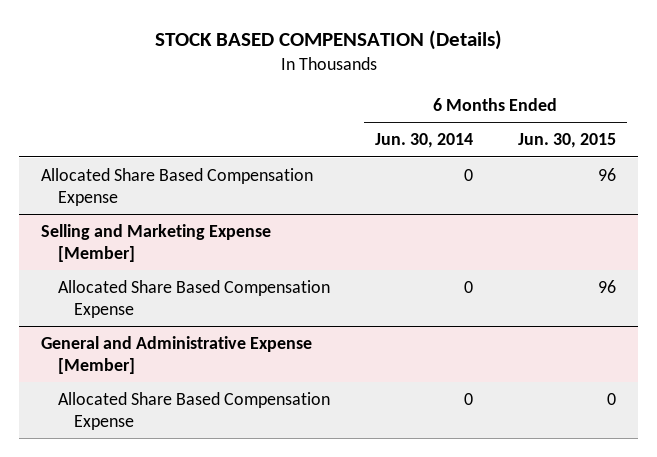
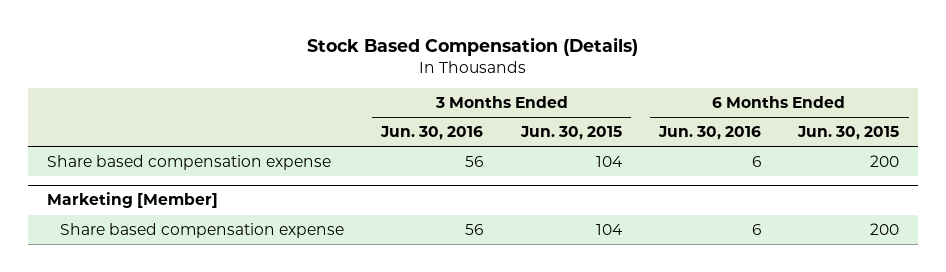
- STOCK BASED COMPENSATION (Details)
+ Stock Based Compensation (Details)
- | 6 Months Ended Jun. 30, 2014 | 6 Months Ended Jun. 30, 2015
+ | 3 Months Ended Jun. 30, 2016 | 3 Months Ended Jun. 30, 2015 | 6 Months Ended Jun. 30, 2016 | 6 Months Ended Jun. 30, 2015
- Allocated Share Based Compensation Expense | 0 | 96
- Selling and Marketing Expense [Member]
- Allocated Share Based Compensation Expense | 0 | 96
- General and Administrative Expense [Member]
- Allocated Share Based Compensation Expense | 0 | 0
+ Share based compensation expense | 56 | 104 | 6 | 200
+ Marketing [Member]
+ Share based compensation expense | 56 | 104 | 6 | 200

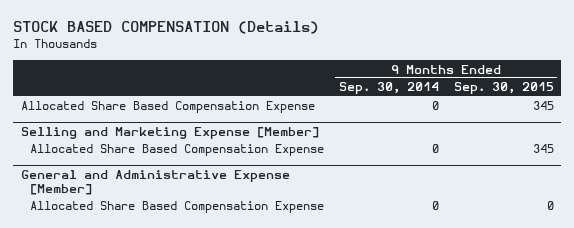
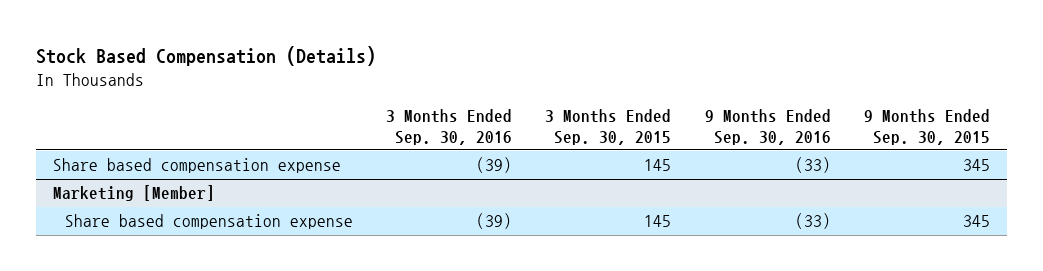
- STOCK BASED COMPENSATION (Details)
+ Stock Based Compensation (Details)
- | 9 Months Ended Sep. 30, 2014 | 9 Months Ended Sep. 30, 2015
+ | 3 Months Ended Sep. 30, 2016 | 3 Months Ended Sep. 30, 2015 | 9 Months Ended Sep. 30, 2016 | 9 Months Ended Sep. 30, 2015
- Allocated Share Based Compensation Expense | 0 | 345
- Selling and Marketing Expense [Member]
- Allocated Share Based Compensation Expense | 0 | 345
- General and Administrative Expense [Member]
- Allocated Share Based Compensation Expense | 0 | 0
+ Share based compensation expense | (39) | 145 | (33) | 345
+ Marketing [Member]
+ Share based compensation expense | (39) | 145 | (33) | 345

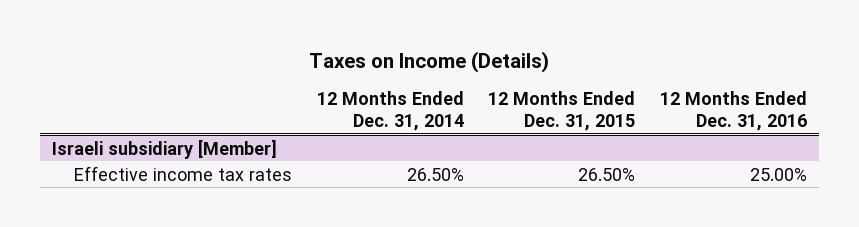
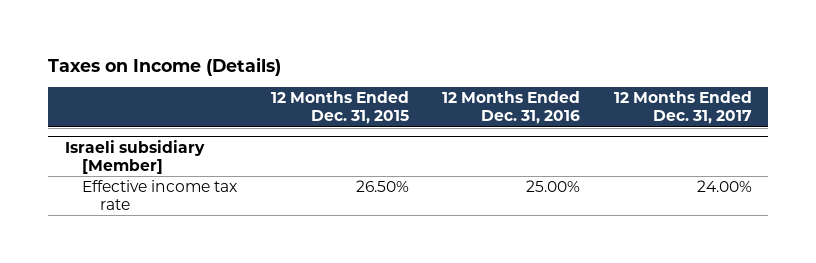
- | 12 Months Ended Dec. 31, 2014 | 12 Months Ended Dec. 31, 2015 | 12 Months Ended Dec. 31, 2016
+ | 12 Months Ended Dec. 31, 2015 | 12 Months Ended Dec. 31, 2016 | 12 Months Ended Dec. 31, 2017
@ Israeli subsidiary [Member]
- Effective income tax rates | 26.50% | 26.50% | 25.00%
+ Effective income tax rate | 26.50% | 25.00% | 24.00%

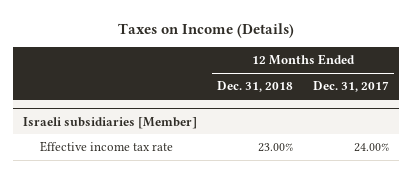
- | 12 Months Ended Dec. 31, 2015 | 12 Months Ended Dec. 31, 2016 | 12 Months Ended Dec. 31, 2017
+ | 12 Months Ended Dec. 31, 2018 | 12 Months Ended Dec. 31, 2017
- Israeli subsidiary [Member]
+ Israeli subsidiaries [Member]

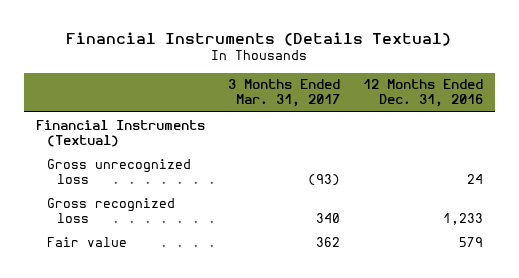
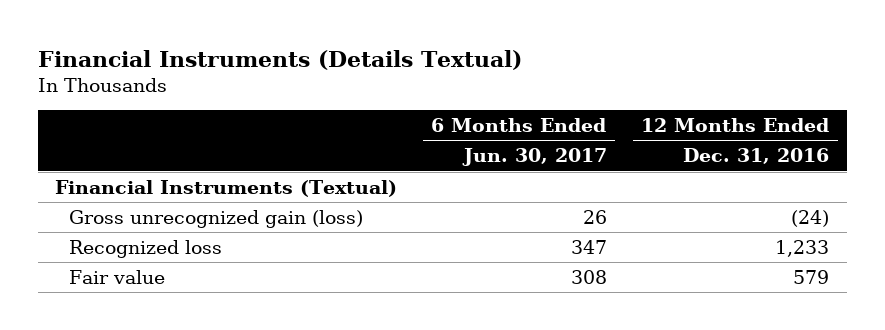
- | 3 Months Ended Mar. 31, 2017 | 12 Months Ended Dec. 31, 2016
+ | 6 Months Ended Jun. 30, 2017 | 12 Months Ended Dec. 31, 2016
- Gross unrecognized loss | (93) | 24
- Gross recognized loss | 340 | 1,233
+ Gross unrecognized gain (loss) | 26 | (24)
+ Recognized loss | 347 | 1,233

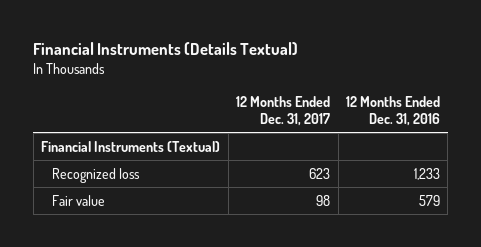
- | 6 Months Ended Jun. 30, 2017 | 12 Months Ended Dec. 31, 2016
+ | 12 Months Ended Dec. 31, 2017 | 12 Months Ended Dec. 31, 2016
- Gross unrecognized gain (loss) | 26 | (24)

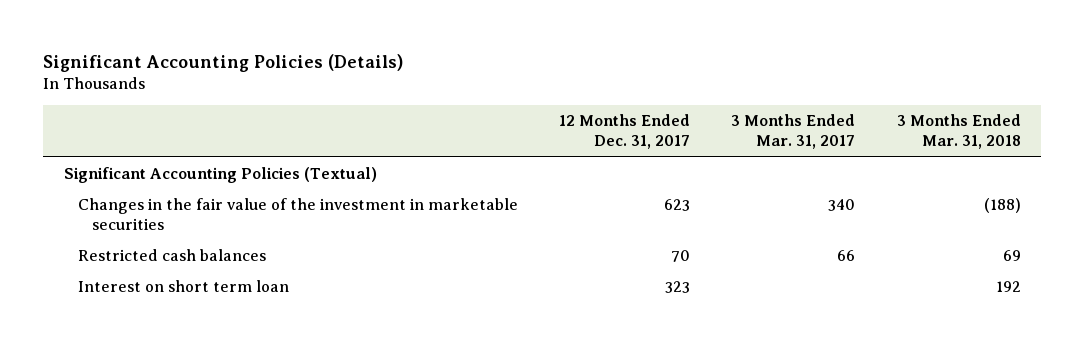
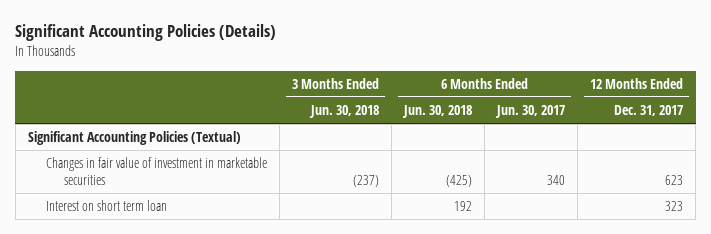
- | 12 Months Ended Dec. 31, 2017 | 3 Months Ended Mar. 31, 2017 | 3 Months Ended Mar. 31, 2018
+ | 3 Months Ended Jun. 30, 2018 | 6 Months Ended Jun. 30, 2018 | 6 Months Ended Jun. 30, 2017 | 12 Months Ended Dec. 31, 2017
- Changes in the fair value of the investment in marketable securities | 623 | 340 | (188)
- Restricted cash balances | 70 | 66 | 69
+ Changes in fair value of investment in marketable securities | (237) | (425) | 340 | 623

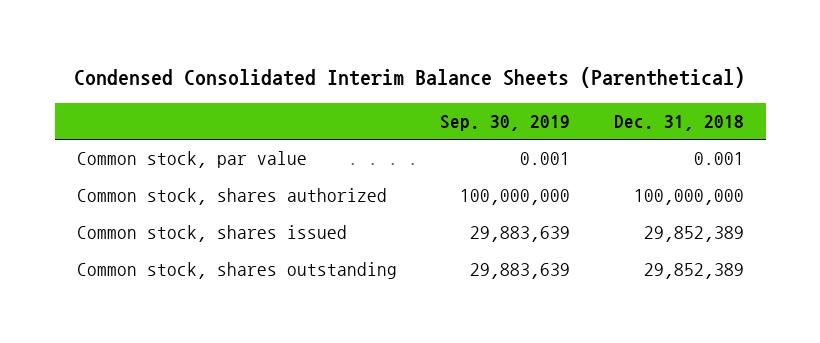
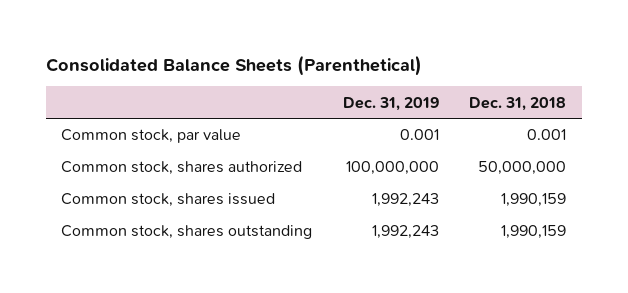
- Condensed Consolidated Interim Balance Sheets (Parenthetical)
+ Consolidated Balance Sheets (Parenthetical)
- | Sep. 30, 2019 | Dec. 31, 2018
+ | Dec. 31, 2019 | Dec. 31, 2018
- Common stock, shares authorized | 100,000,000 | 100,000,000
- Common stock, shares issued | 29,883,639 | 29,852,389
- Common stock, shares outstanding | 29,883,639 | 29,852,389
+ Common stock, shares authorized | 100,000,000 | 50,000,000
+ Common stock, shares issued | 1,992,243 | 1,990,159
+ Common stock, shares outstanding | 1,992,243 | 1,990,159

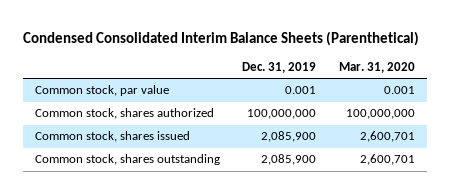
- Consolidated Balance Sheets (Parenthetical)
+ Condensed Consolidated Interim Balance Sheets (Parenthetical)
- | Dec. 31, 2019 | Dec. 31, 2018
+ | Dec. 31, 2019 | Mar. 31, 2020
- Common stock, shares issued | 1,992,243 | 1,990,159
- Common stock, shares outstanding | 1,992,243 | 1,990,159
+ Common stock, shares issued | 2,085,900 | 2,600,701
+ Common stock, shares outstanding | 2,085,900 | 2,600,701

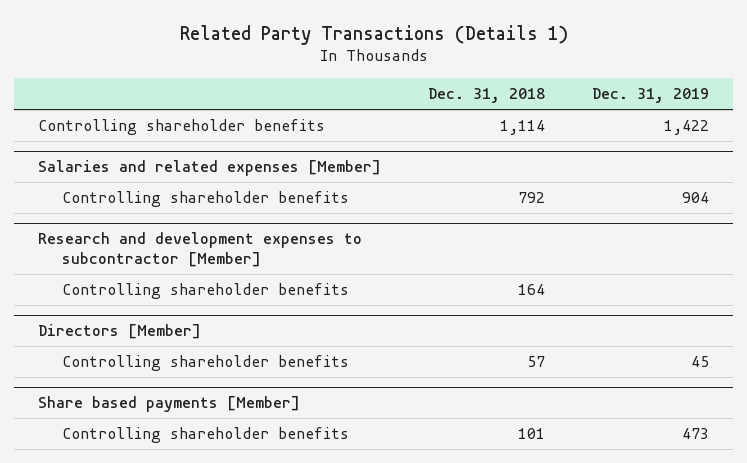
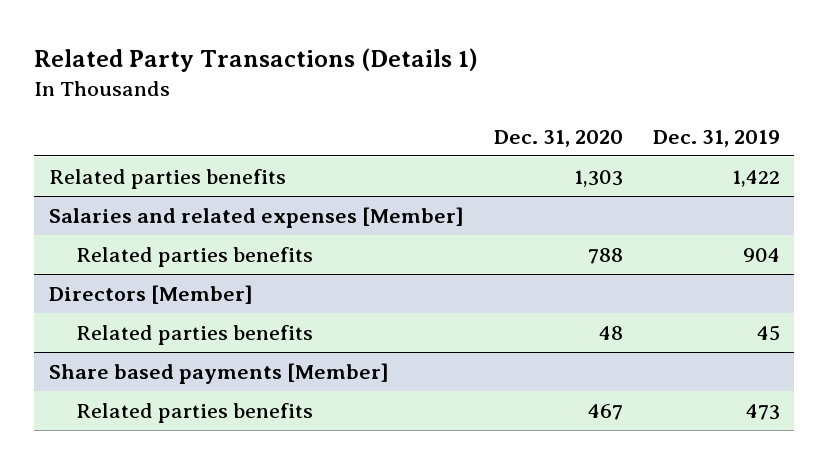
- | Dec. 31, 2018 | Dec. 31, 2019
+ | Dec. 31, 2020 | Dec. 31, 2019
- Controlling shareholder benefits | 1,114 | 1,422
+ Related parties benefits | 1,303 | 1,422
@ Salaries and related expenses [Member]
- Controlling shareholder benefits | 792 | 904
- Research and development expenses to subcontractor [Member]
- Controlling shareholder benefits | 164 |
@ Salaries and related expenses [Member]
+ Related parties benefits | 788 | 904
@ Directors [Member]
- Controlling shareholder benefits | 57 | 45
+ Related parties benefits | 48 | 45
@ Share based payments [Member]
- Controlling shareholder benefits | 101 | 473
+ Related parties benefits | 467 | 473

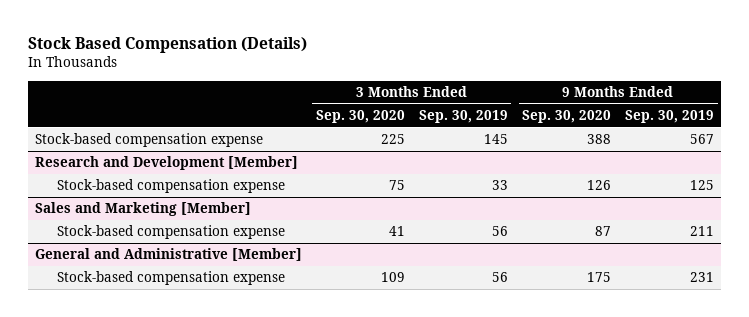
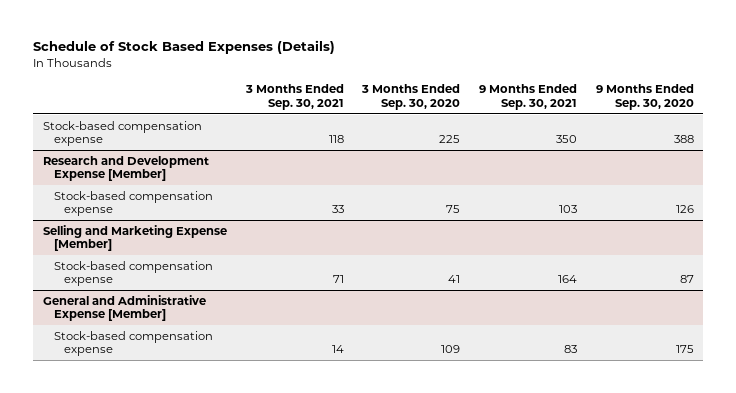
- Stock Based Compensation (Details)
+ Schedule of Stock Based Expenses (Details)
- | 3 Months Ended Sep. 30, 2020 | 3 Months Ended Sep. 30, 2019 | 9 Months Ended Sep. 30, 2020 | 9 Months Ended Sep. 30, 2019
+ | 3 Months Ended Sep. 30, 2021 | 3 Months Ended Sep. 30, 2020 | 9 Months Ended Sep. 30, 2021 | 9 Months Ended Sep. 30, 2020
- Research and Development [Member]
+ Research and Development Expense [Member]
- Sales and Marketing [Member]
+ Selling and Marketing Expense [Member]
- General and Administrative [Member]
+ General and Administrative Expense [Member]

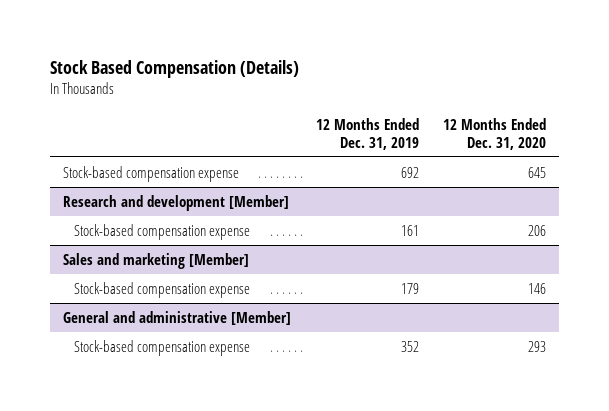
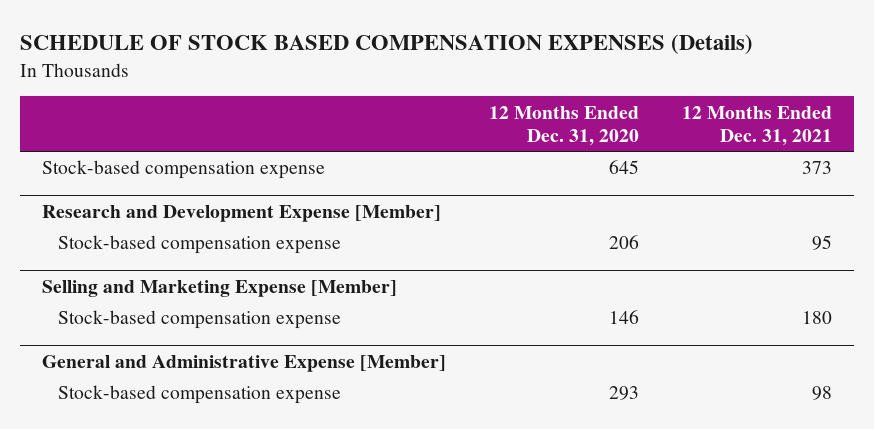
- Stock Based Compensation (Details)
+ SCHEDULE OF STOCK BASED COMPENSATION EXPENSES (Details)
- | 12 Months Ended Dec. 31, 2019 | 12 Months Ended Dec. 31, 2020
+ | 12 Months Ended Dec. 31, 2020 | 12 Months Ended Dec. 31, 2021
- Research and development [Member]
+ Research and Development Expense [Member]
- Sales and marketing [Member]
+ Selling and Marketing Expense [Member]
- General and administrative [Member]
+ General and Administrative Expense [Member]

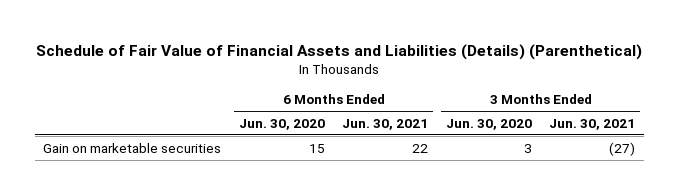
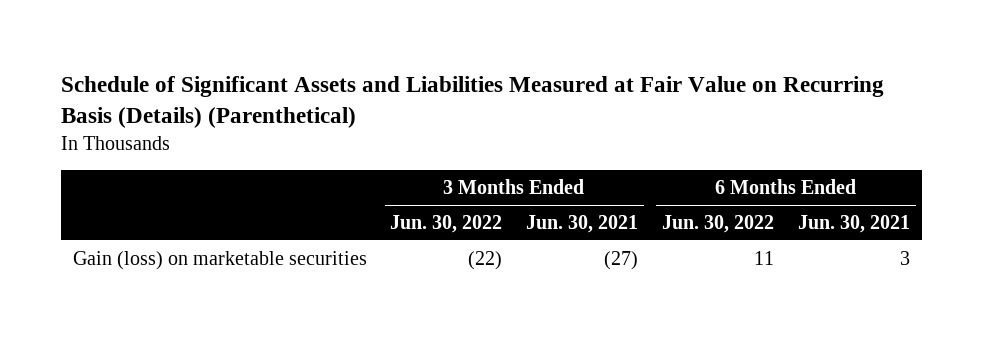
- Schedule of Fair Value of Financial Assets and Liabilities (Details) (Parenthetical)
+ Schedule of Significant Assets and Liabilities Measured at Fair Value on Recurring Basis (Details) (Parenthetical)
- | 6 Months Ended Jun. 30, 2020 | 6 Months Ended Jun. 30, 2021 | 3 Months Ended Jun. 30, 2020 | 3 Months Ended Jun. 30, 2021
+ | 3 Months Ended Jun. 30, 2022 | 3 Months Ended Jun. 30, 2021 | 6 Months Ended Jun. 30, 2022 | 6 Months Ended Jun. 30, 2021
- Gain on marketable securities | 15 | 22 | 3 | (27)
+ Gain (loss) on marketable securities | (22) | (27) | 11 | 3

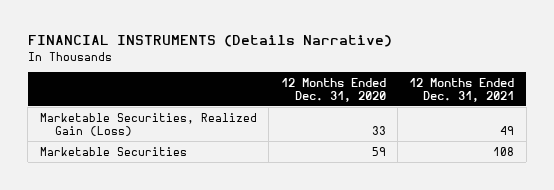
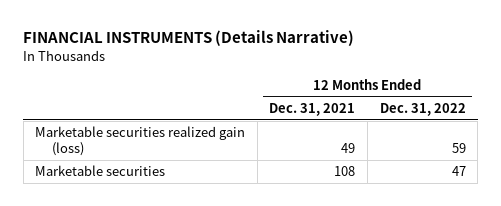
- | 12 Months Ended Dec. 31, 2020 | 12 Months Ended Dec. 31, 2021
+ | 12 Months Ended Dec. 31, 2021 | 12 Months Ended Dec. 31, 2022
- Marketable Securities, Realized Gain (Loss) | 33 | 49
- Marketable Securities | 59 | 108
+ Marketable securities realized gain (loss) | 49 | 59
+ Marketable securities | 108 | 47

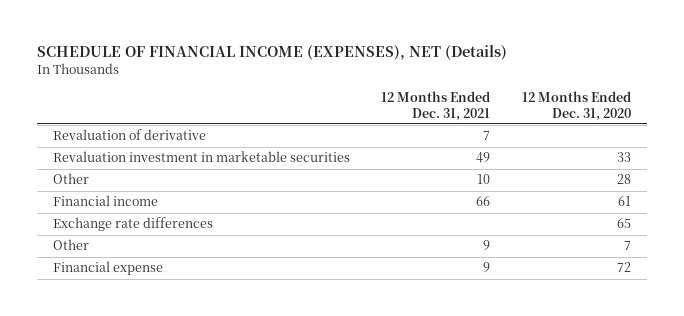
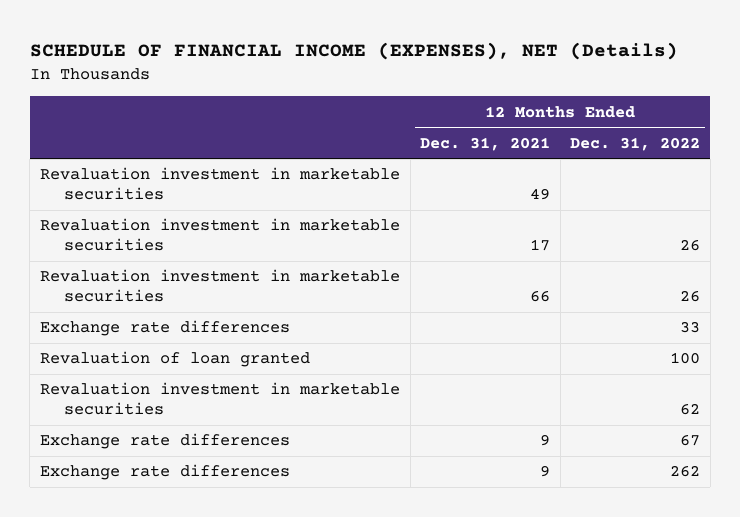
- | 12 Months Ended Dec. 31, 2021 | 12 Months Ended Dec. 31, 2020
+ | 12 Months Ended Dec. 31, 2021 | 12 Months Ended Dec. 31, 2022
- Revaluation of derivative | 7 |
- Other | 10 | 28
- Financial income | 66 | 61
+ Revaluation investment in marketable securities | 17 | 26
+ Revaluation investment in marketable securities | 66 | 26
- Other | 9 | 7
- Financial expense | 9 | 72
+ Revaluation of loan granted | | 100
+ Revaluation investment in marketable securities | | 62
+ Exchange rate differences | 9 | 67
+ Exchange rate differences | 9 | 262

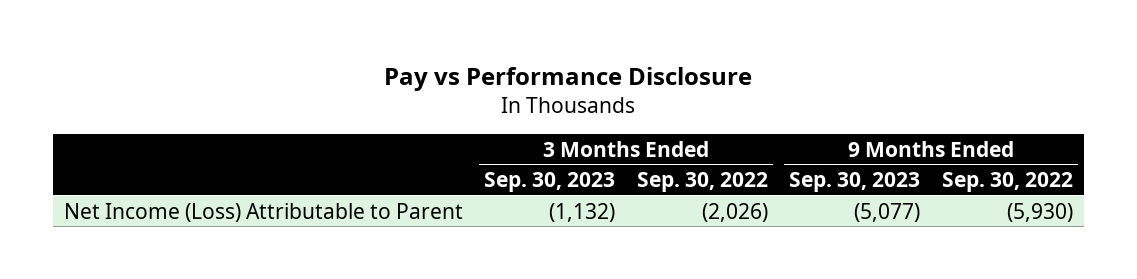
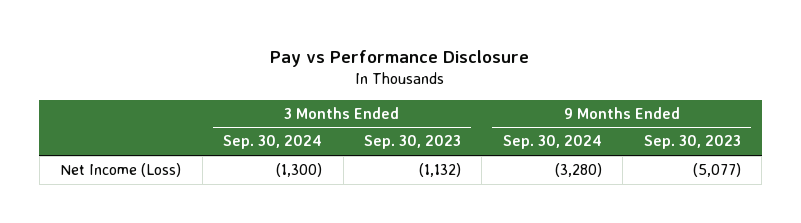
- | 3 Months Ended Sep. 30, 2023 | 3 Months Ended Sep. 30, 2022 | 9 Months Ended Sep. 30, 2023 | 9 Months Ended Sep. 30, 2022
+ | 3 Months Ended Sep. 30, 2024 | 3 Months Ended Sep. 30, 2023 | 9 Months Ended Sep. 30, 2024 | 9 Months Ended Sep. 30, 2023
- Net Income (Loss) Attributable to Parent | (1,132) | (2,026) | (5,077) | (5,930)
+ Net Income (Loss) | (1,300) | (1,132) | (3,280) | (5,077)

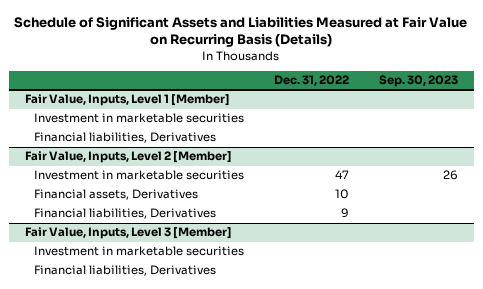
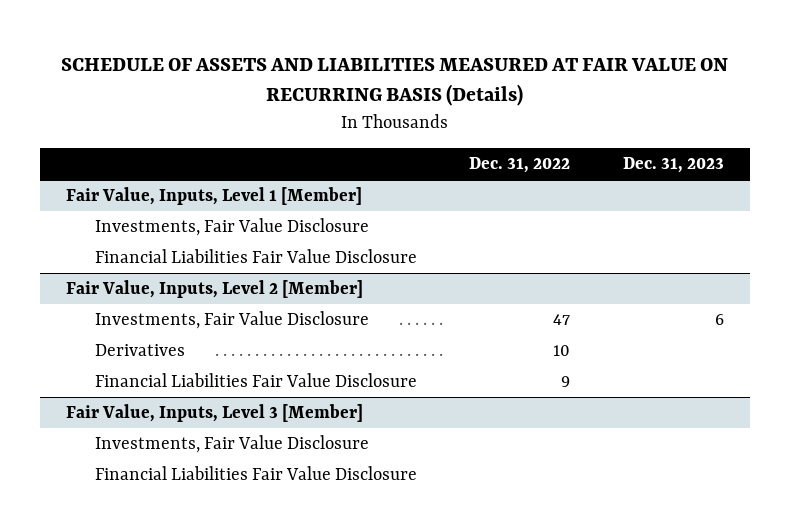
- Schedule of Significant Assets and Liabilities Measured at Fair Value on Recurring Basis (Details)
+ SCHEDULE OF ASSETS AND LIABILITIES MEASURED AT FAIR VALUE ON RECURRING BASIS (Details)
- | Dec. 31, 2022 | Sep. 30, 2023
+ | Dec. 31, 2022 | Dec. 31, 2023
@ Fair Value, Inputs, Level 1 [Member]
- Investment in marketable securities
- Financial liabilities, Derivatives
+ Investments, Fair Value Disclosure
+ Financial Liabilities Fair Value Disclosure
@ Fair Value, Inputs, Level 2 [Member]
- Investment in marketable securities | 47 | 26
- Financial assets, Derivatives | 10 |
- Financial liabilities, Derivatives | 9 |
+ Investments, Fair Value Disclosure | 47 | 6
+ Derivatives | 10 |
+ Financial Liabilities Fair Value Disclosure | 9 |
@ Fair Value, Inputs, Level 3 [Member]
- Investment in marketable securities
- Financial liabilities, Derivatives
+ Investments, Fair Value Disclosure
+ Financial Liabilities Fair Value Disclosure

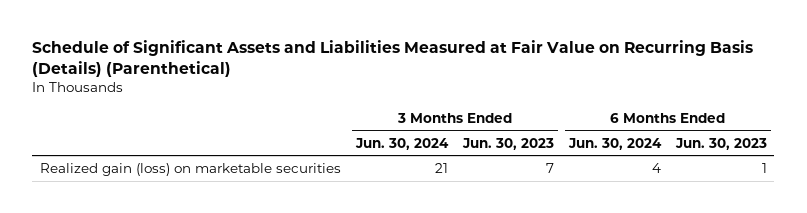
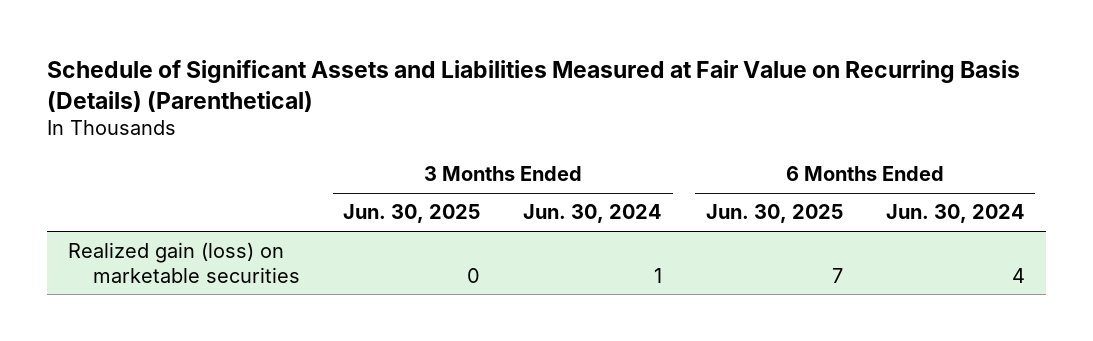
- | 3 Months Ended Jun. 30, 2024 | 3 Months Ended Jun. 30, 2023 | 6 Months Ended Jun. 30, 2024 | 6 Months Ended Jun. 30, 2023
+ | 3 Months Ended Jun. 30, 2025 | 3 Months Ended Jun. 30, 2024 | 6 Months Ended Jun. 30, 2025 | 6 Months Ended Jun. 30, 2024
- Realized gain (loss) on marketable securities | 21 | 7 | 4 | 1
+ Realized gain (loss) on marketable securities | 0 | 1 | 7 | 4

